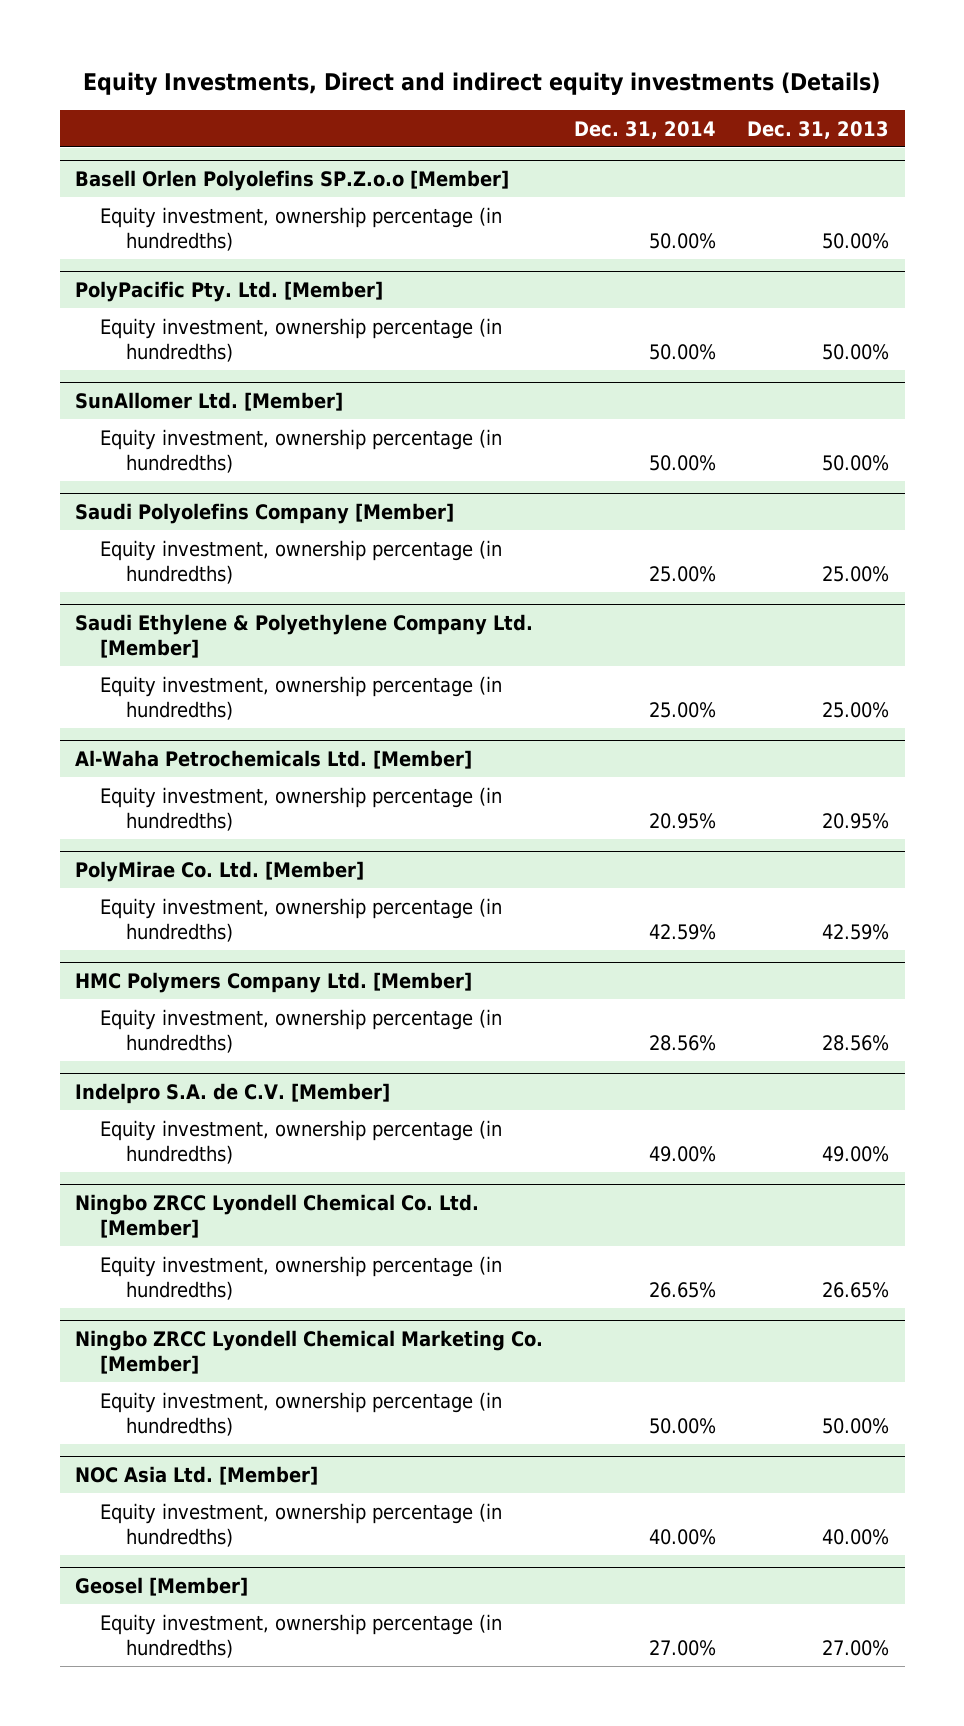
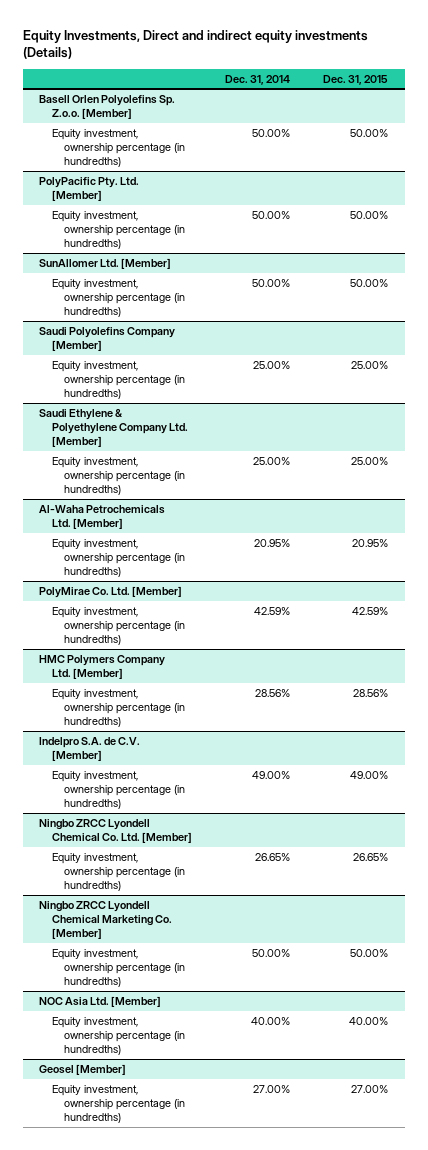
- | Dec. 31, 2014 | Dec. 31, 2013
+ | Dec. 31, 2014 | Dec. 31, 2015
- Basell Orlen Polyolefins SP.Z.o.o [Member]
+ Basell Orlen Polyolefins Sp. Z.o.o. [Member]

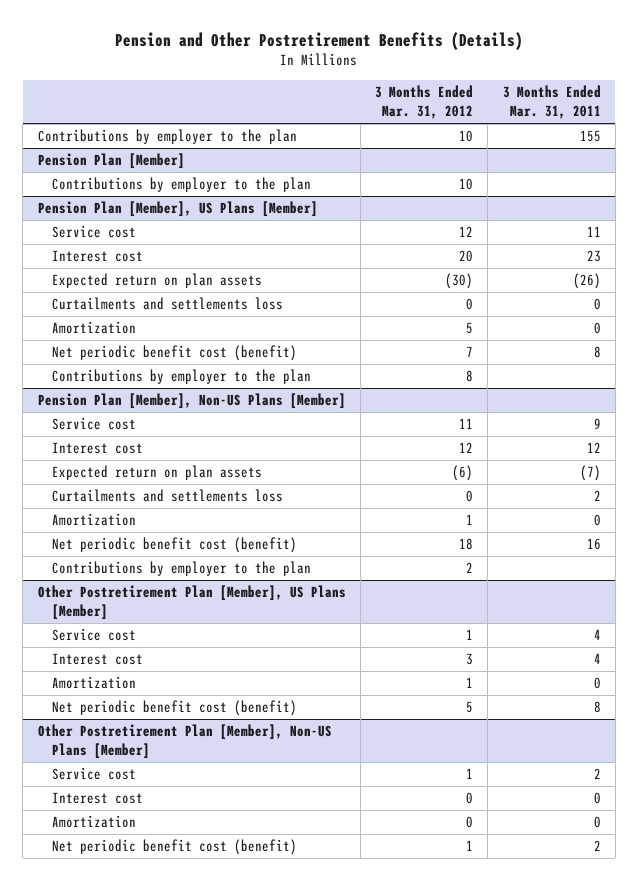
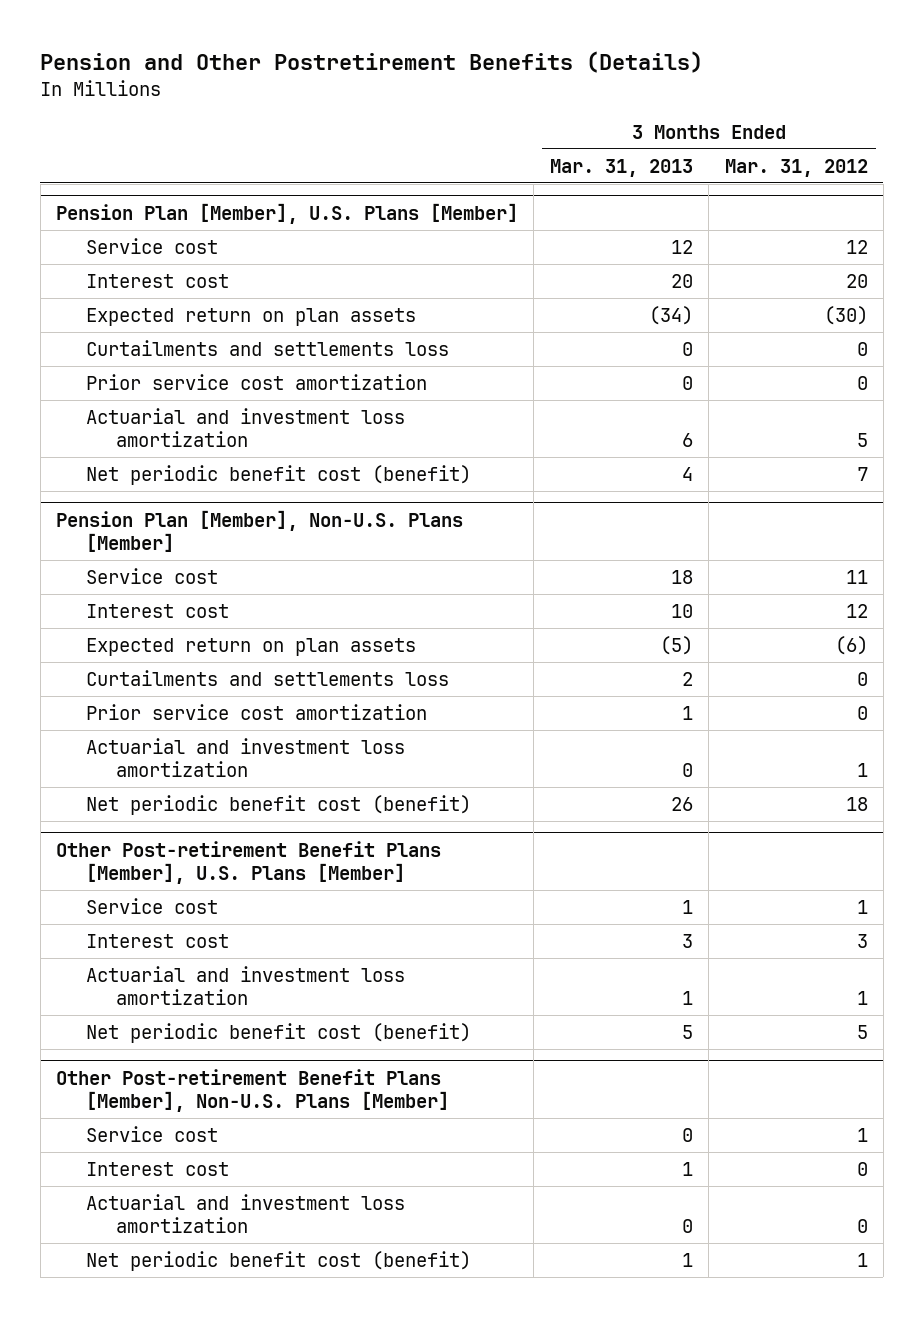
- | 3 Months Ended Mar. 31, 2012 | 3 Months Ended Mar. 31, 2011
+ | 3 Months Ended Mar. 31, 2013 | 3 Months Ended Mar. 31, 2012
- Contributions by employer to the plan | 10 | 155
- Pension Plan [Member]
- Contributions by employer to the plan | 10 |
- Pension Plan [Member], US Plans [Member]
+ Pension Plan [Member], U.S. Plans [Member]
- Amortization | 5 | 0
+ Prior service cost amortization | 0 | 0
+ Actuarial and investment loss amortization | 6 | 5
- Contributions by employer to the plan | 8 |
- Pension Plan [Member], Non-US Plans [Member]
+ Pension Plan [Member], Non-U.S. Plans [Member]
- Amortization | 1 | 0
+ Prior service cost amortization | 1 | 0
+ Actuarial and investment loss amortization | 0 | 1
- Contributions by employer to the plan | 2 |
- Other Postretirement Plan [Member], US Plans [Member]
+ Other Post-retirement Benefit Plans [Member], U.S. Plans [Member]
- Amortization | 1 | 0
+ Actuarial and investment loss amortization | 1 | 1
- Other Postretirement Plan [Member], Non-US Plans [Member]
+ Other Post-retirement Benefit Plans [Member], Non-U.S. Plans [Member]
- Amortization | 0 | 0
+ Actuarial and investment loss amortization | 0 | 0

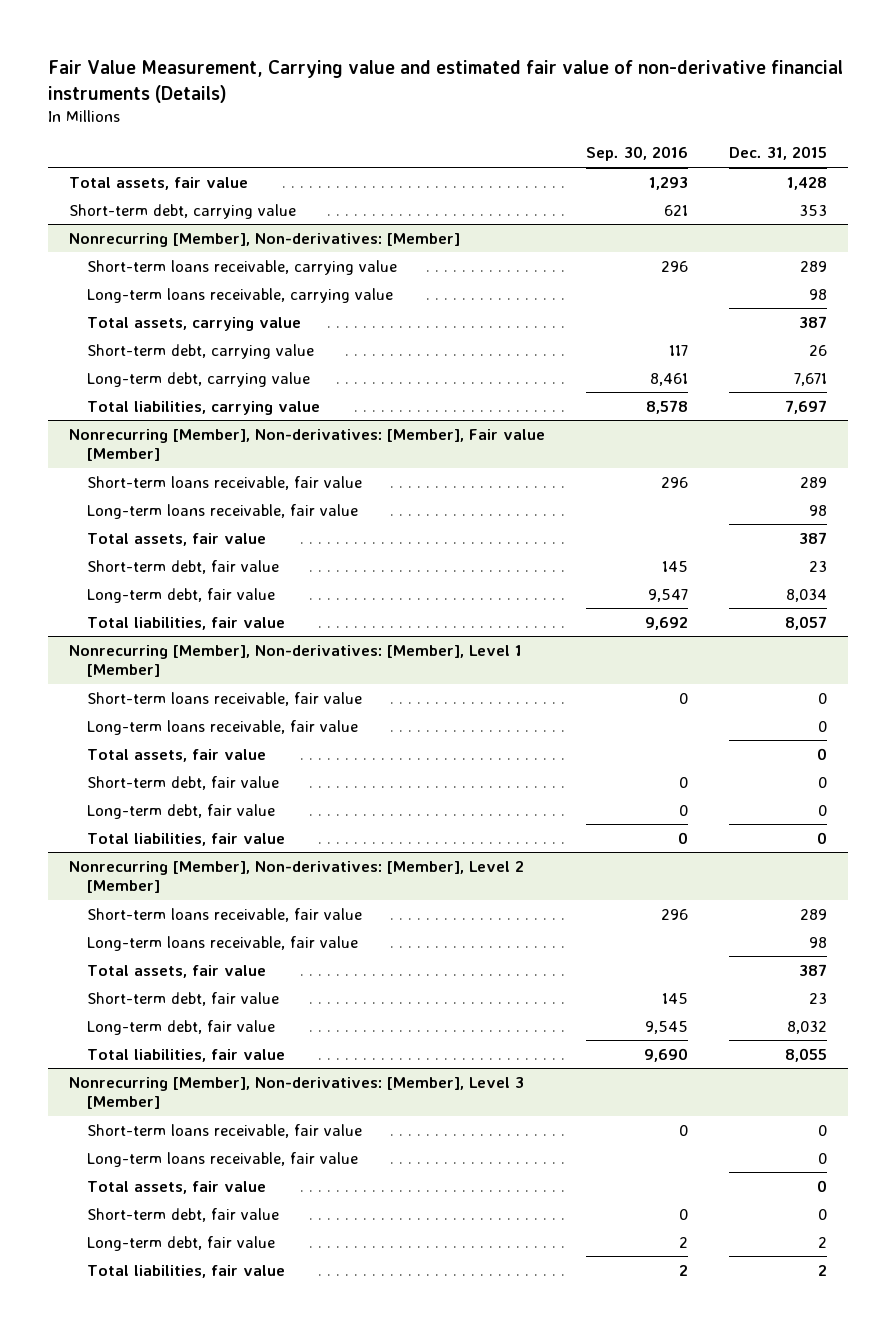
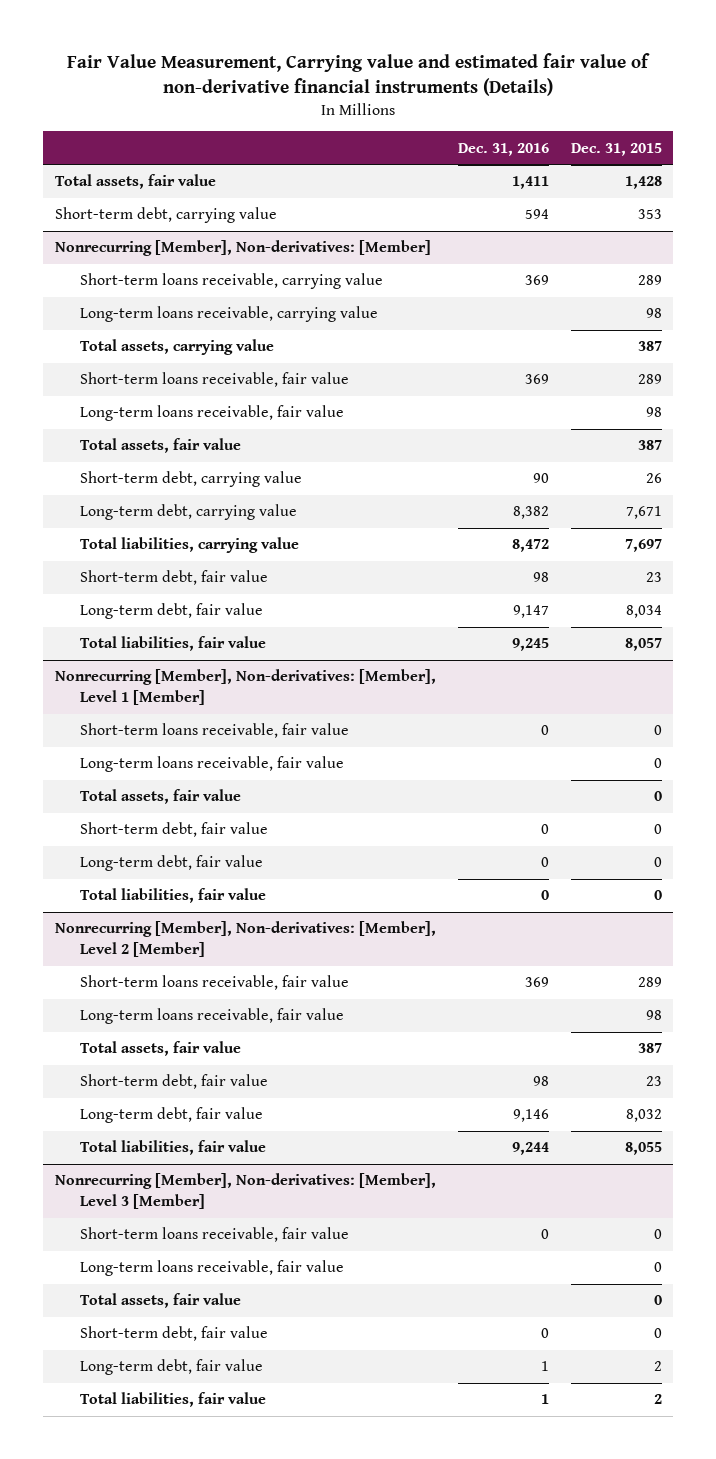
- | Sep. 30, 2016 | Dec. 31, 2015
+ | Dec. 31, 2016 | Dec. 31, 2015
- Nonrecurring [Member], Non-derivatives: [Member], Fair value [Member]
@ Nonrecurring [Member], Non-derivatives: [Member]
moved down: Short-term debt, carrying value | 90 | 26
moved down: Long-term debt, carrying value | 8,382 | 7,671
moved down: Total liabilities, carrying value | 8,472 | 7,697

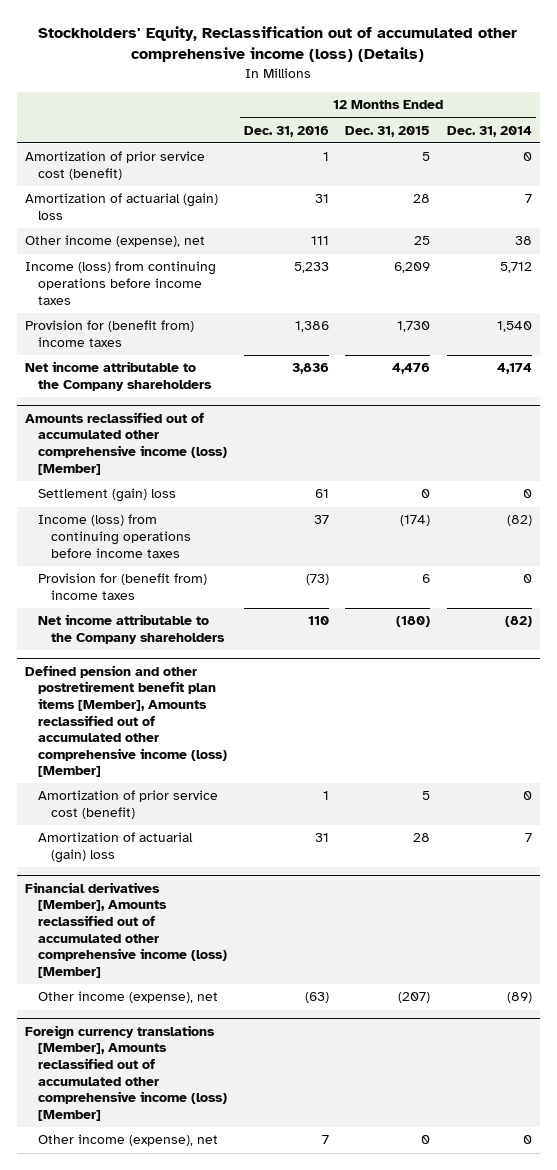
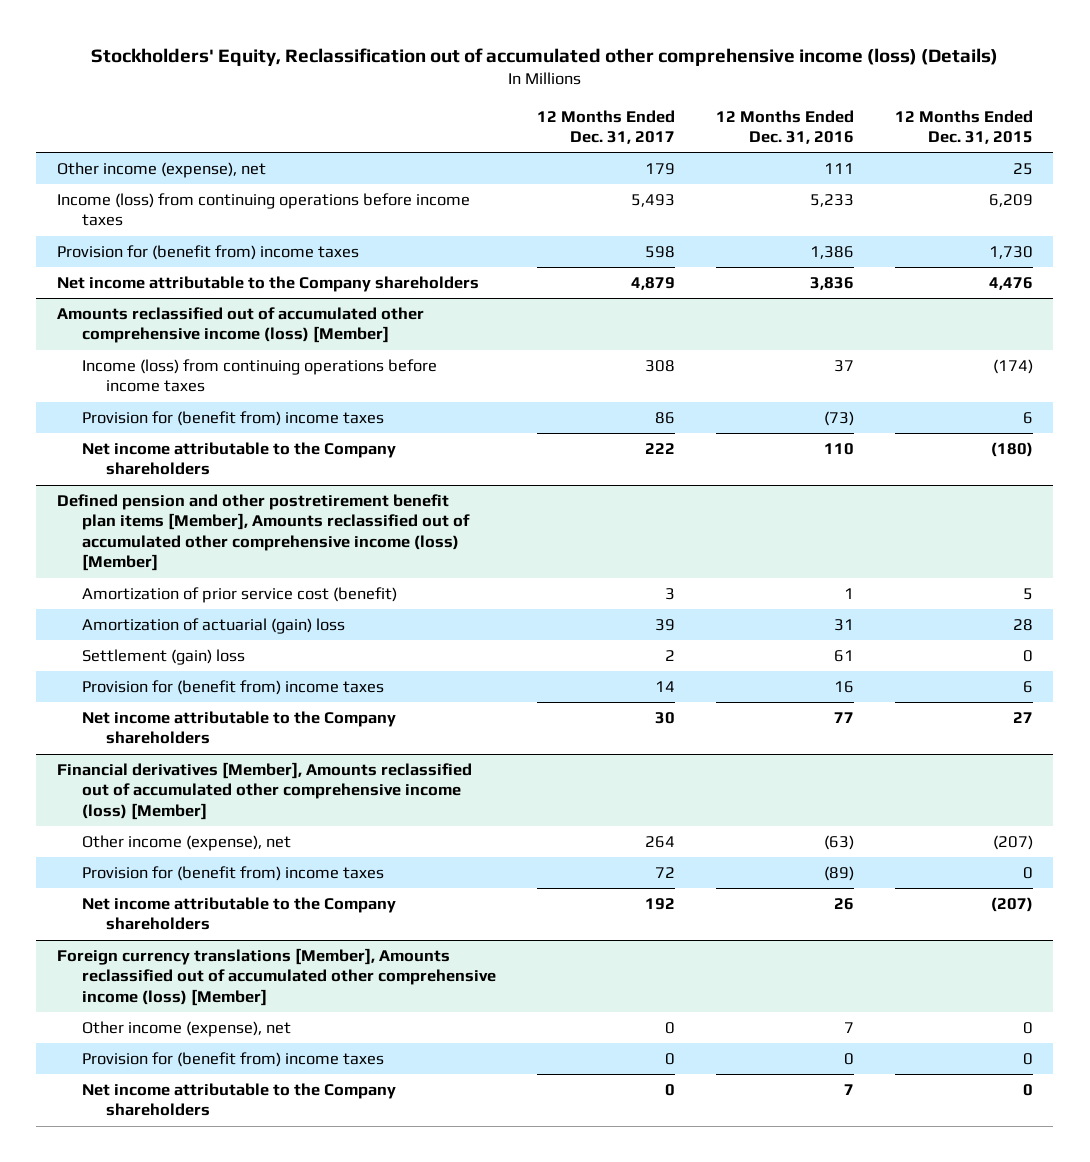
- | 12 Months Ended Dec. 31, 2016 | 12 Months Ended Dec. 31, 2015 | 12 Months Ended Dec. 31, 2014
+ | 12 Months Ended Dec. 31, 2017 | 12 Months Ended Dec. 31, 2016 | 12 Months Ended Dec. 31, 2015
- Amortization of prior service cost (benefit) | 1 | 5 | 0
- Amortization of actuarial (gain) loss | 31 | 28 | 7
@ Amounts reclassified out of accumulated other comprehensive income (loss) [Member]
- Settlement (gain) loss | 61 | 0 | 0
@ Defined pension and other postretirement benefit plan items [Member], Amounts reclassified out of accumulated other comprehensive income (loss) [Member]
+ Settlement (gain) loss | 2 | 61 | 0
+ Provision for (benefit from) income taxes | 14 | 16 | 6
+ Net income attributable to the Company shareholders | 30 | 77 | 27
@ Financial derivatives [Member], Amounts reclassified out of accumulated other comprehensive income (loss) [Member]
+ Provision for (benefit from) income taxes | 72 | (89) | 0
+ Net income attributable to the Company shareholders | 192 | 26 | (207)
@ Foreign currency translations [Member], Amounts reclassified out of accumulated other comprehensive income (loss) [Member]
+ Provision for (benefit from) income taxes | 0 | 0 | 0
+ Net income attributable to the Company shareholders | 0 | 7 | 0

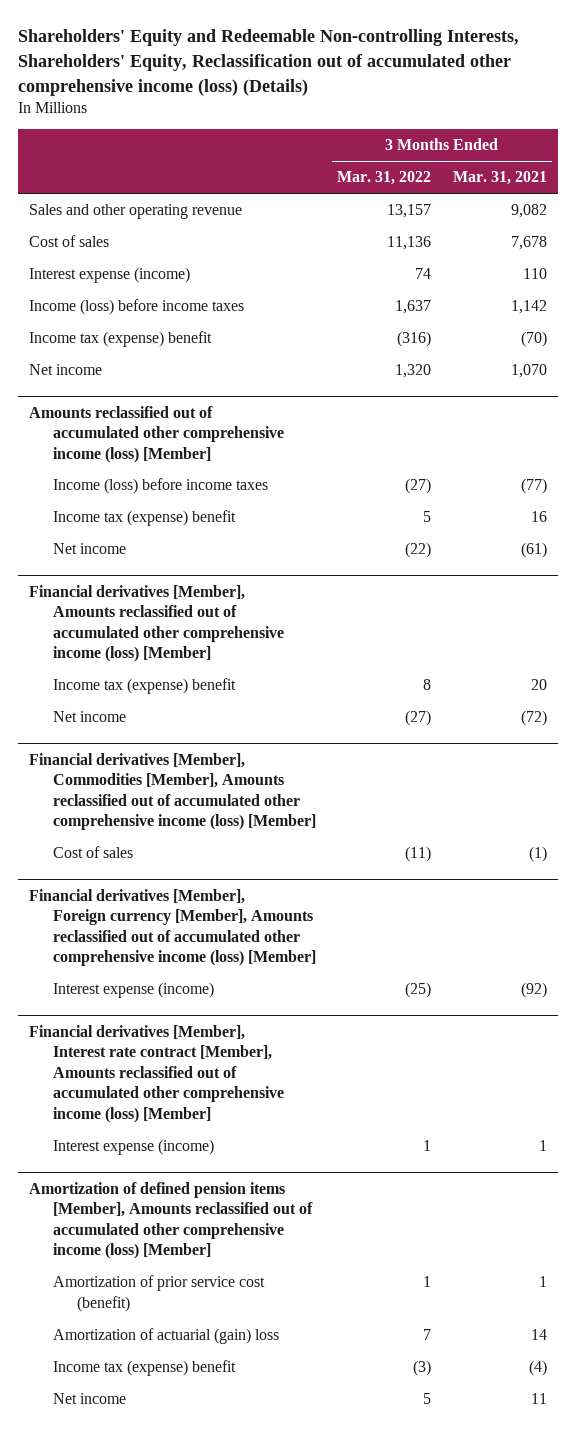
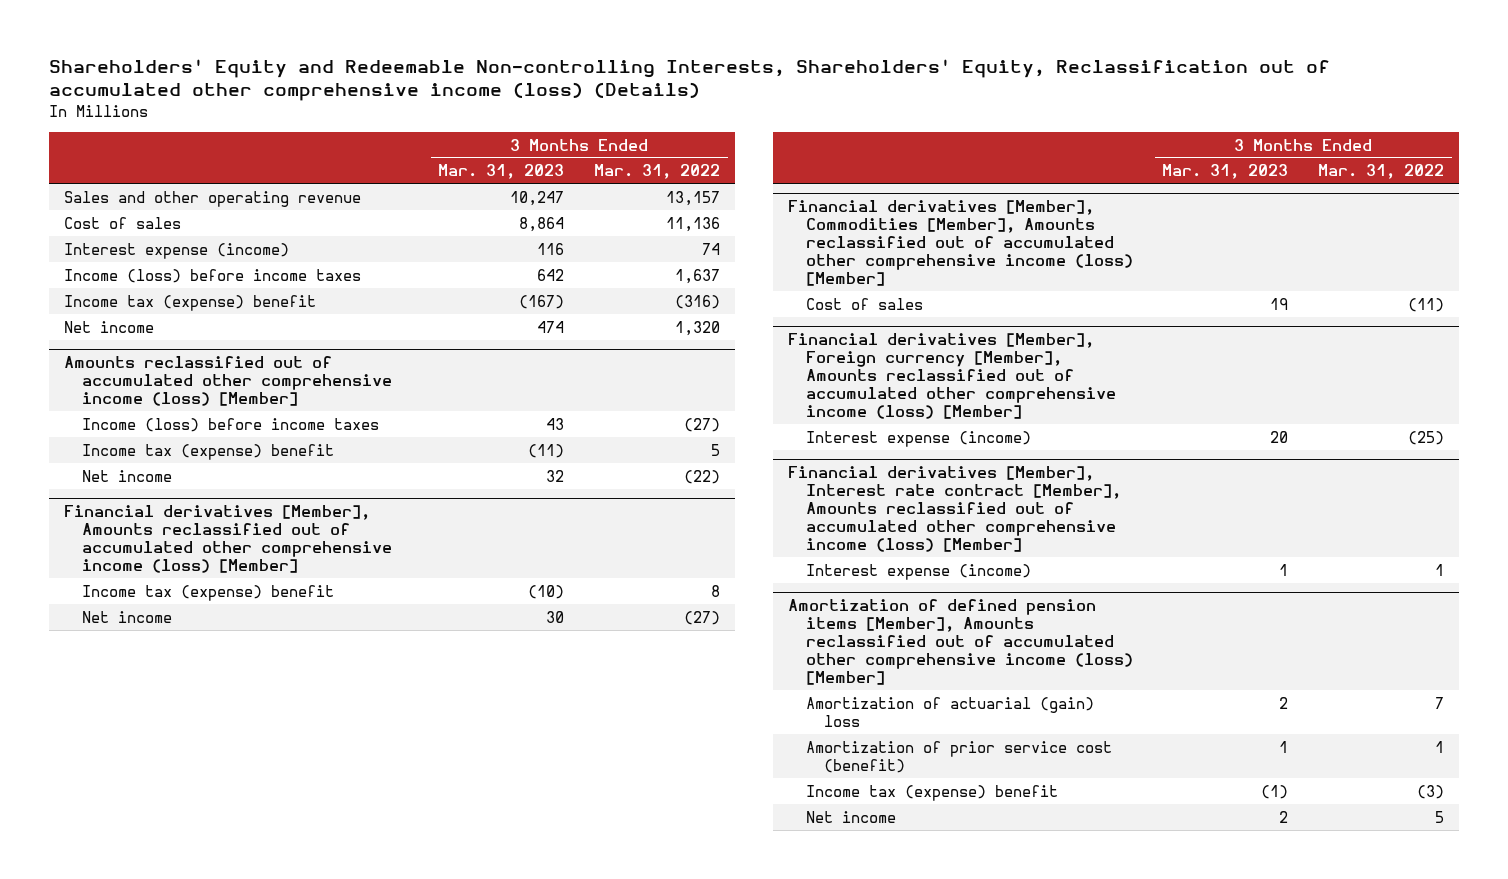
- | 3 Months Ended Mar. 31, 2022 | 3 Months Ended Mar. 31, 2021
+ | 3 Months Ended Mar. 31, 2023 | 3 Months Ended Mar. 31, 2022
@ Amortization of defined pension items [Member], Amounts reclassified out of accumulated other comprehensive income (loss) [Member]
moved down: Amortization of prior service cost (benefit) | 1 | 1

